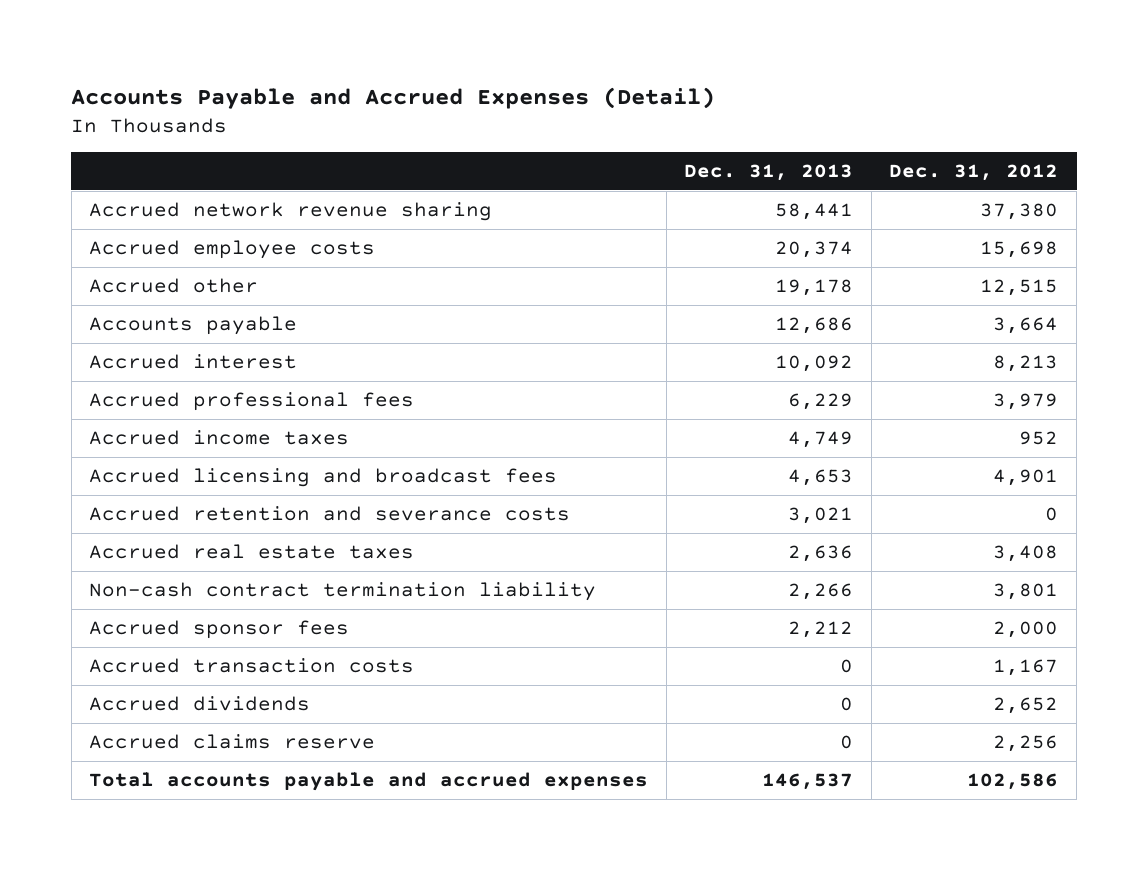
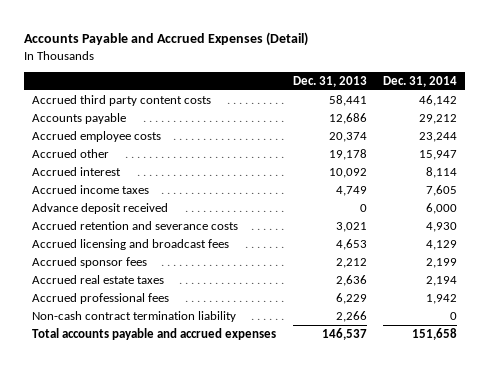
- | Dec. 31, 2013 | Dec. 31, 2012
+ | Dec. 31, 2013 | Dec. 31, 2014
- Accrued network revenue sharing | 58,441 | 37,380
+ Accrued third party content costs | 58,441 | 46,142
moved up: Accounts payable | 12,686 | 29,212
+ Advance deposit received | 0 | 6,000
moved down: Accrued licensing and broadcast fees | 4,653 | 4,129
moved up: Accrued sponsor fees | 2,212 | 2,199
moved down: Accrued professional fees | 6,229 | 1,942
- Accrued transaction costs | 0 | 1,167
- Accrued dividends | 0 | 2,652
- Accrued claims reserve | 0 | 2,256

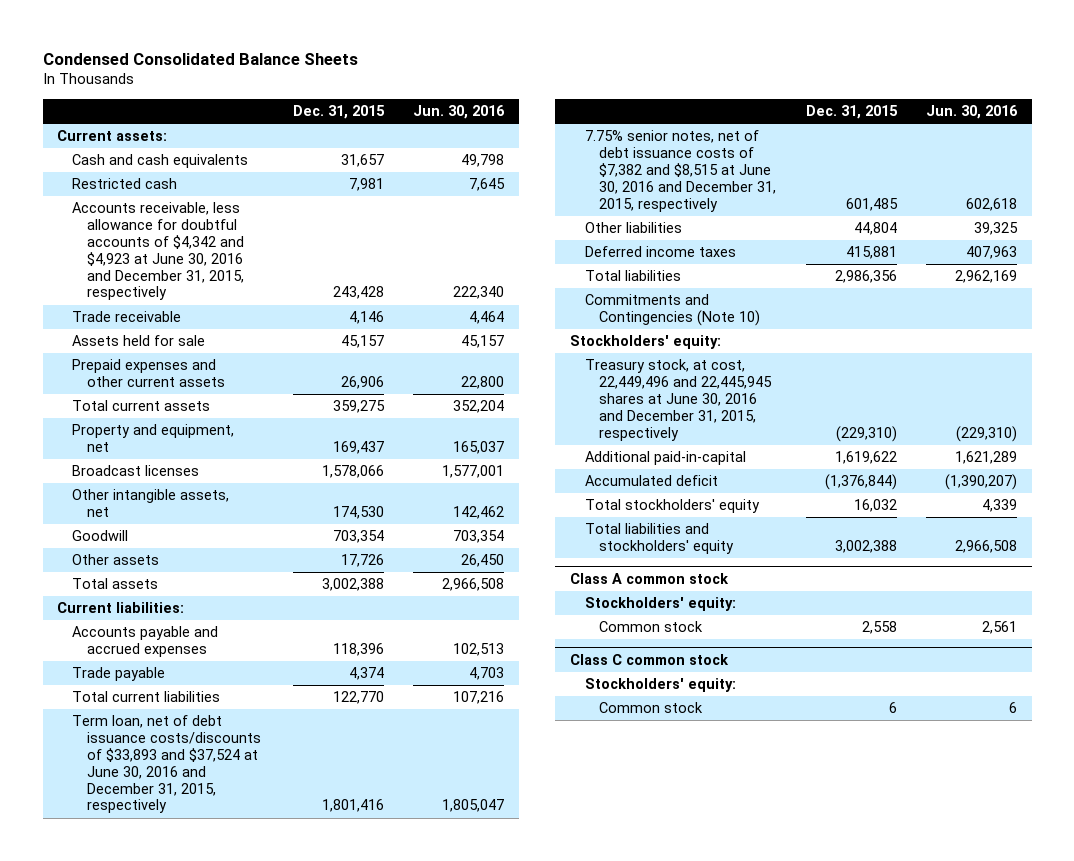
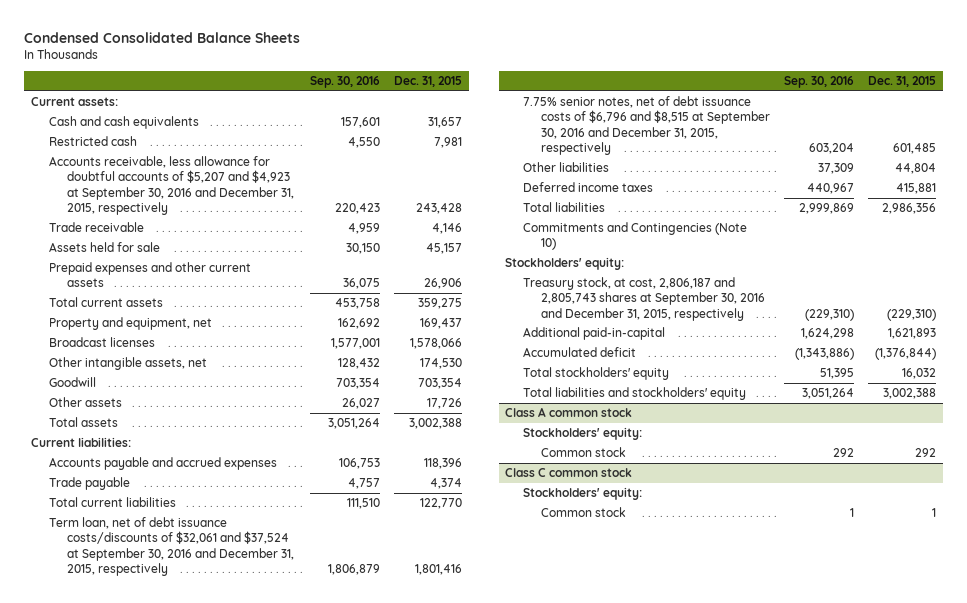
- | Dec. 31, 2015 | Jun. 30, 2016
+ | Sep. 30, 2016 | Dec. 31, 2015
- Accounts receivable, less allowance for doubtful accounts of $4,342 and $4,923 at June 30, 2016 and December 31, 2015, respectively | 243,428 | 222,340
+ Accounts receivable, less allowance for doubtful accounts of $5,207 and $4,923 at September 30, 2016 and December 31, 2015, respectively | 220,423 | 243,428
- Term loan, net of debt issuance costs/discounts of $33,893 and $37,524 at June 30, 2016 and December 31, 2015, respectively | 1,801,416 | 1,805,047
- 7.75% senior notes, net of debt issuance costs of $7,382 and $8,515 at June 30, 2016 and December 31, 2015, respectively | 601,485 | 602,618
+ Term loan, net of debt issuance costs/discounts of $32,061 and $37,524 at September 30, 2016 and December 31, 2015, respectively | 1,806,879 | 1,801,416
+ 7.75% senior notes, net of debt issuance costs of $6,796 and $8,515 at September 30, 2016 and December 31, 2015, respectively | 603,204 | 601,485
- Treasury stock, at cost, 22,449,496 and 22,445,945 shares at June 30, 2016 and December 31, 2015, respectively | (229,310) | (229,310)
- Additional paid-in-capital | 1,619,622 | 1,621,289
+ Treasury stock, at cost, 2,806,187 and 2,805,743 shares at September 30, 2016 and December 31, 2015, respectively | (229,310) | (229,310)
+ Additional paid-in-capital | 1,624,298 | 1,621,893
@ Class A common stock
- Common stock | 2,558 | 2,561
+ Common stock | 292 | 292
@ Class C common stock
- Common stock | 6 | 6
+ Common stock | 1 | 1

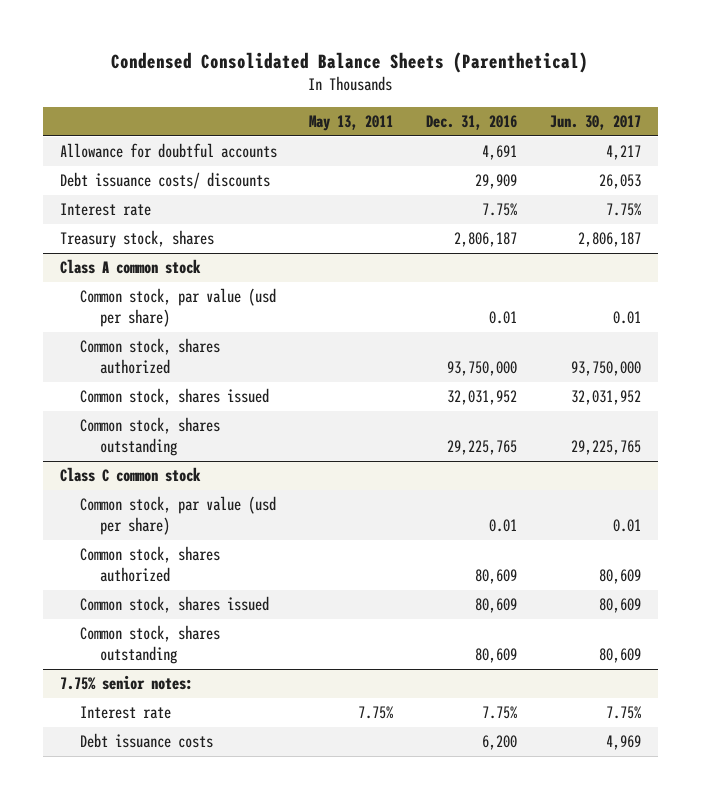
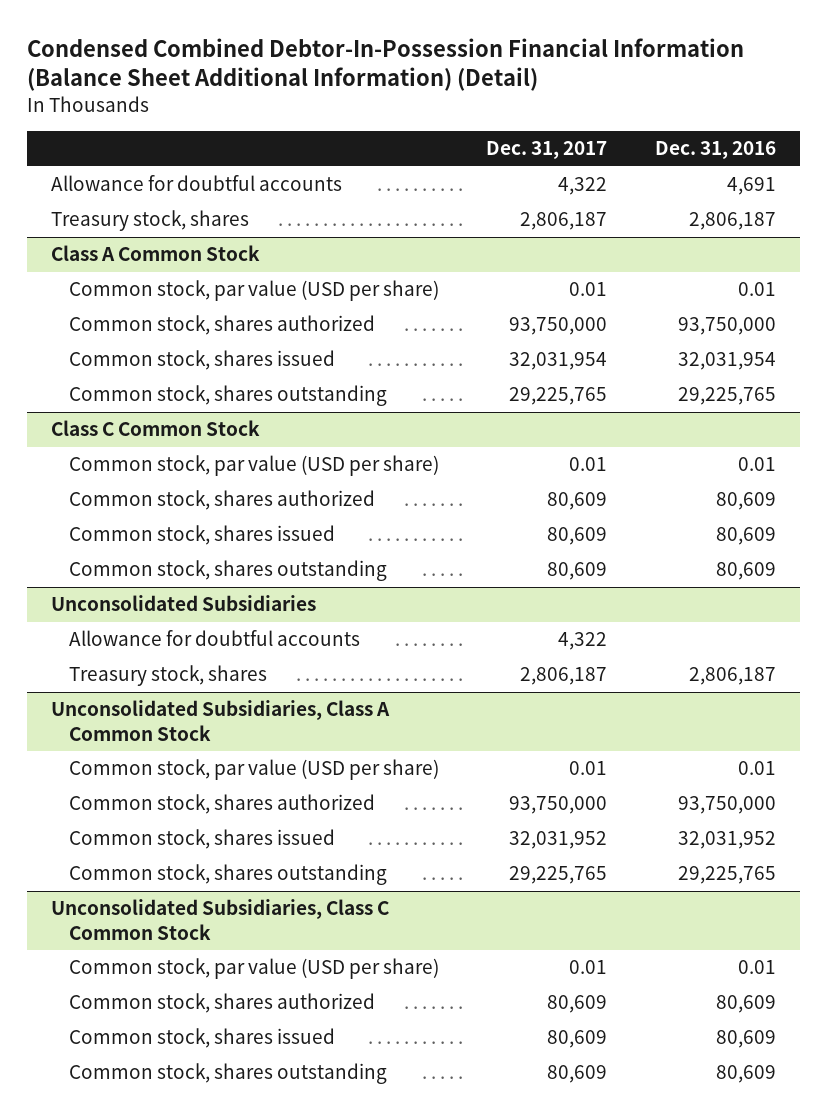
- Condensed Consolidated Balance Sheets (Parenthetical)
+ Condensed Combined Debtor-In-Possession Financial Information (Balance Sheet Additional Information) (Detail)
- | May 13, 2011 | Dec. 31, 2016 | Jun. 30, 2017
+ | Dec. 31, 2017 | Dec. 31, 2016
- Debt issuance costs/ discounts | | 29,909 | 26,053
- Interest rate | | 7.75% | 7.75%
- Class A common stock
- Common stock, par value (usd per share) | | 0.01 | 0.01
+ Class A Common Stock
+ Common stock, par value (USD per share) | 0.01 | 0.01
+ Common stock, shares issued | 32,031,954 | 32,031,954
+ Common stock, shares outstanding | 29,225,765 | 29,225,765
+ Class C Common Stock
+ Common stock, par value (USD per share) | 0.01 | 0.01
+ Common stock, shares authorized | 80,609 | 80,609
+ Common stock, shares issued | 80,609 | 80,609
+ Common stock, shares outstanding | 80,609 | 80,609
+ Unconsolidated Subsidiaries
+ Allowance for doubtful accounts | 4,322 |
+ Treasury stock, shares | 2,806,187 | 2,806,187
+ Unconsolidated Subsidiaries, Class A Common Stock
+ Common stock, par value (USD per share) | 0.01 | 0.01
+ Common stock, shares authorized | 93,750,000 | 93,750,000
- Class C common stock
- Common stock, par value (usd per share) | | 0.01 | 0.01
+ Unconsolidated Subsidiaries, Class C Common Stock
+ Common stock, par value (USD per share) | 0.01 | 0.01
- 7.75% senior notes:
- Interest rate | 7.75% | 7.75% | 7.75%
- Debt issuance costs | | 6,200 | 4,969

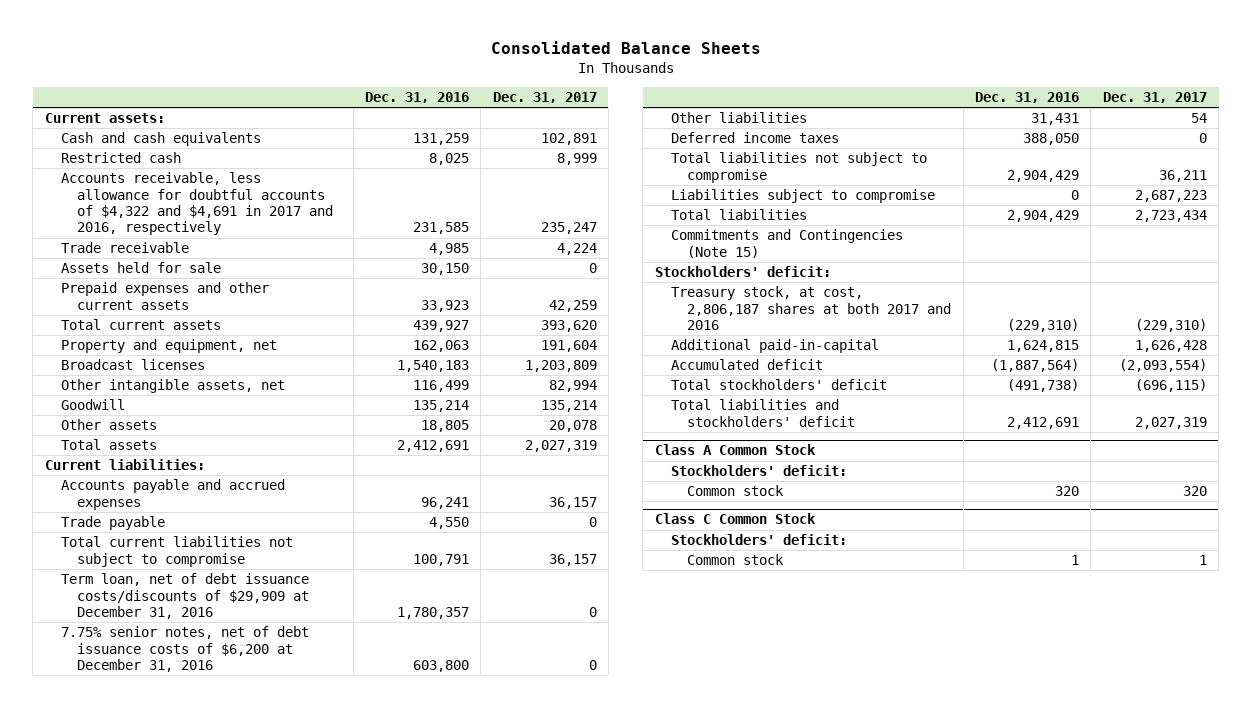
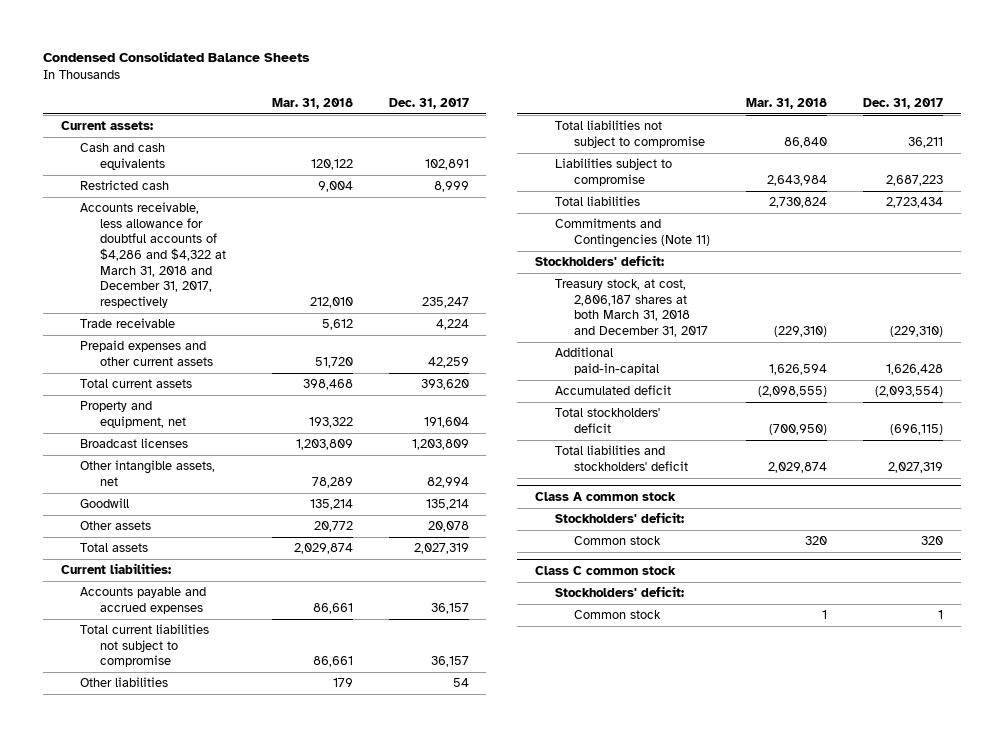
- Consolidated Balance Sheets
+ Condensed Consolidated Balance Sheets
- | Dec. 31, 2016 | Dec. 31, 2017
+ | Mar. 31, 2018 | Dec. 31, 2017
- Accounts receivable, less allowance for doubtful accounts of $4,322 and $4,691 in 2017 and 2016, respectively | 231,585 | 235,247
+ Accounts receivable, less allowance for doubtful accounts of $4,286 and $4,322 at March 31, 2018 and December 31, 2017, respectively | 212,010 | 235,247
- Assets held for sale | 30,150 | 0
- Trade payable | 4,550 | 0
- Term loan, net of debt issuance costs/discounts of $29,909 at December 31, 2016 | 1,780,357 | 0
- 7.75% senior notes, net of debt issuance costs of $6,200 at December 31, 2016 | 603,800 | 0
- Deferred income taxes | 388,050 | 0
- Commitments and Contingencies (Note 15)
+ Commitments and Contingencies (Note 11)
- Treasury stock, at cost, 2,806,187 shares at both 2017 and 2016 | (229,310) | (229,310)
+ Treasury stock, at cost, 2,806,187 shares at both March 31, 2018 and December 31, 2017 | (229,310) | (229,310)
- Class A Common Stock
+ Class A common stock
- Class C Common Stock
+ Class C common stock

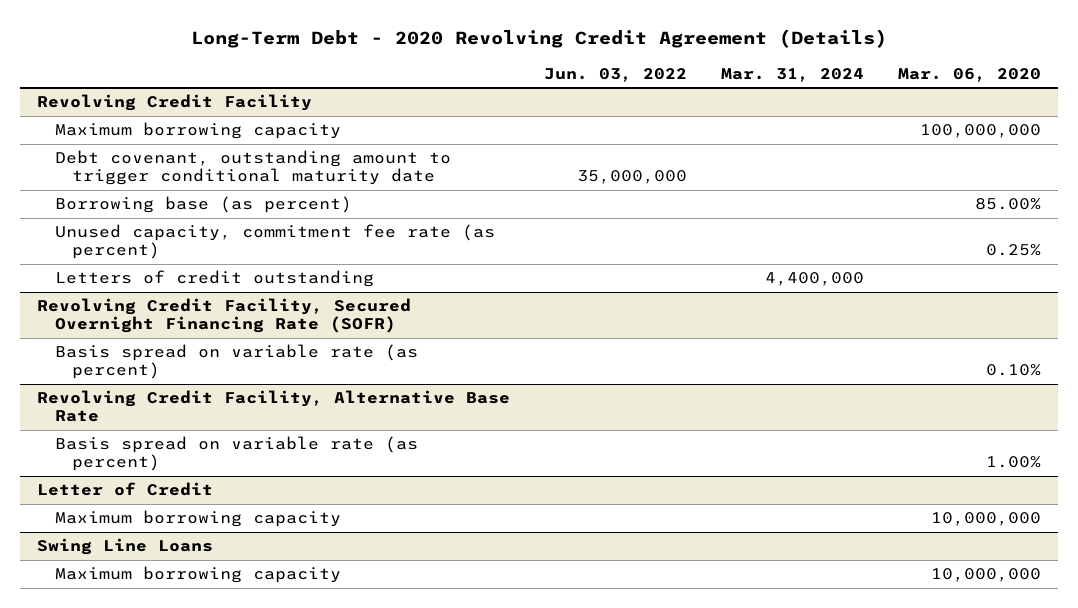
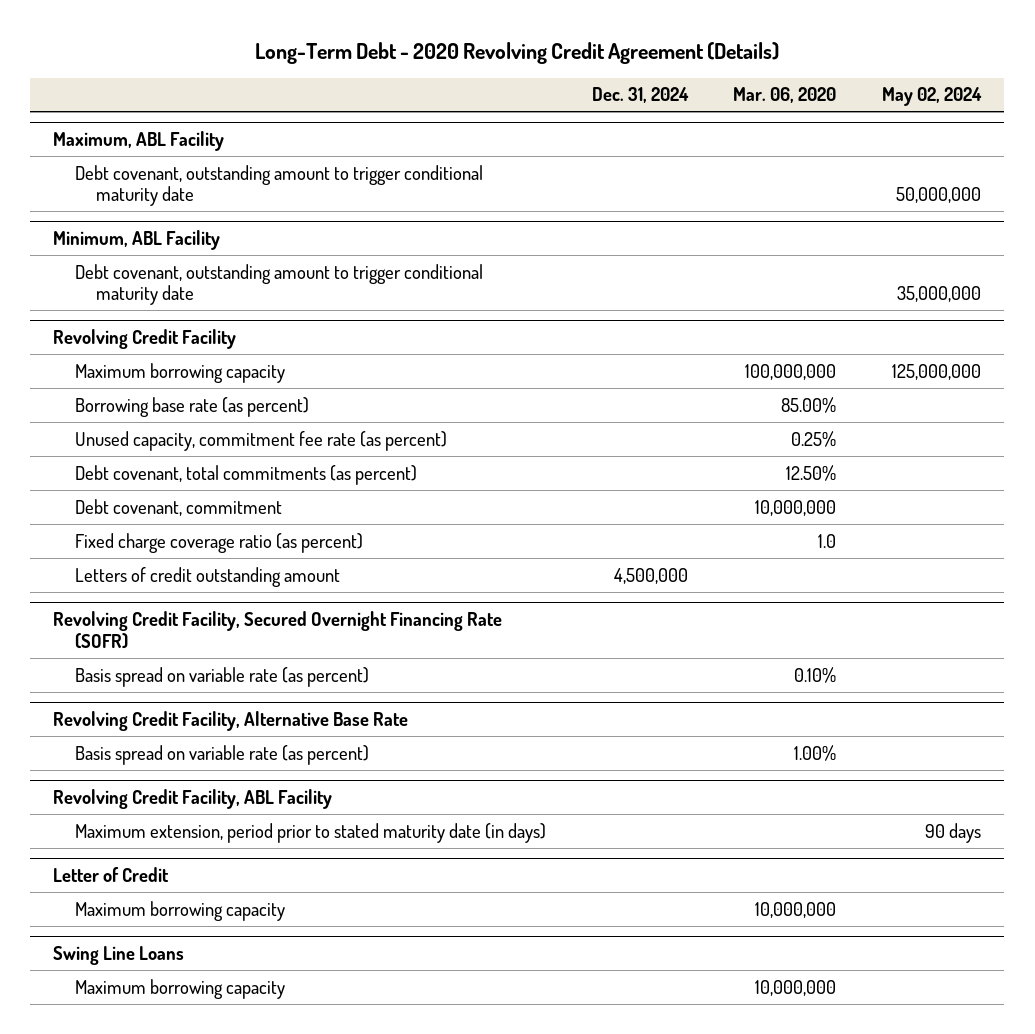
- | Jun. 03, 2022 | Mar. 31, 2024 | Mar. 06, 2020
+ | Dec. 31, 2024 | Mar. 06, 2020 | May 02, 2024
+ Maximum, ABL Facility
+ Debt covenant, outstanding amount to trigger conditional maturity date | | | 50,000,000
+ Minimum, ABL Facility
+ Debt covenant, outstanding amount to trigger conditional maturity date | | | 35,000,000
@ Revolving Credit Facility
- Debt covenant, outstanding amount to trigger conditional maturity date | 35,000,000 | |
- Borrowing base (as percent) | | | 85.00%
+ Borrowing base rate (as percent) | | 85.00% |
- Letters of credit outstanding | | 4,400,000 |
+ Debt covenant, total commitments (as percent) | | 12.50% |
+ Debt covenant, commitment | | 10,000,000 |
+ Fixed charge coverage ratio (as percent) | | 1.0 |
+ Letters of credit outstanding amount | 4,500,000 | |
+ Revolving Credit Facility, ABL Facility
+ Maximum extension, period prior to stated maturity date (in days) | | | 90 days

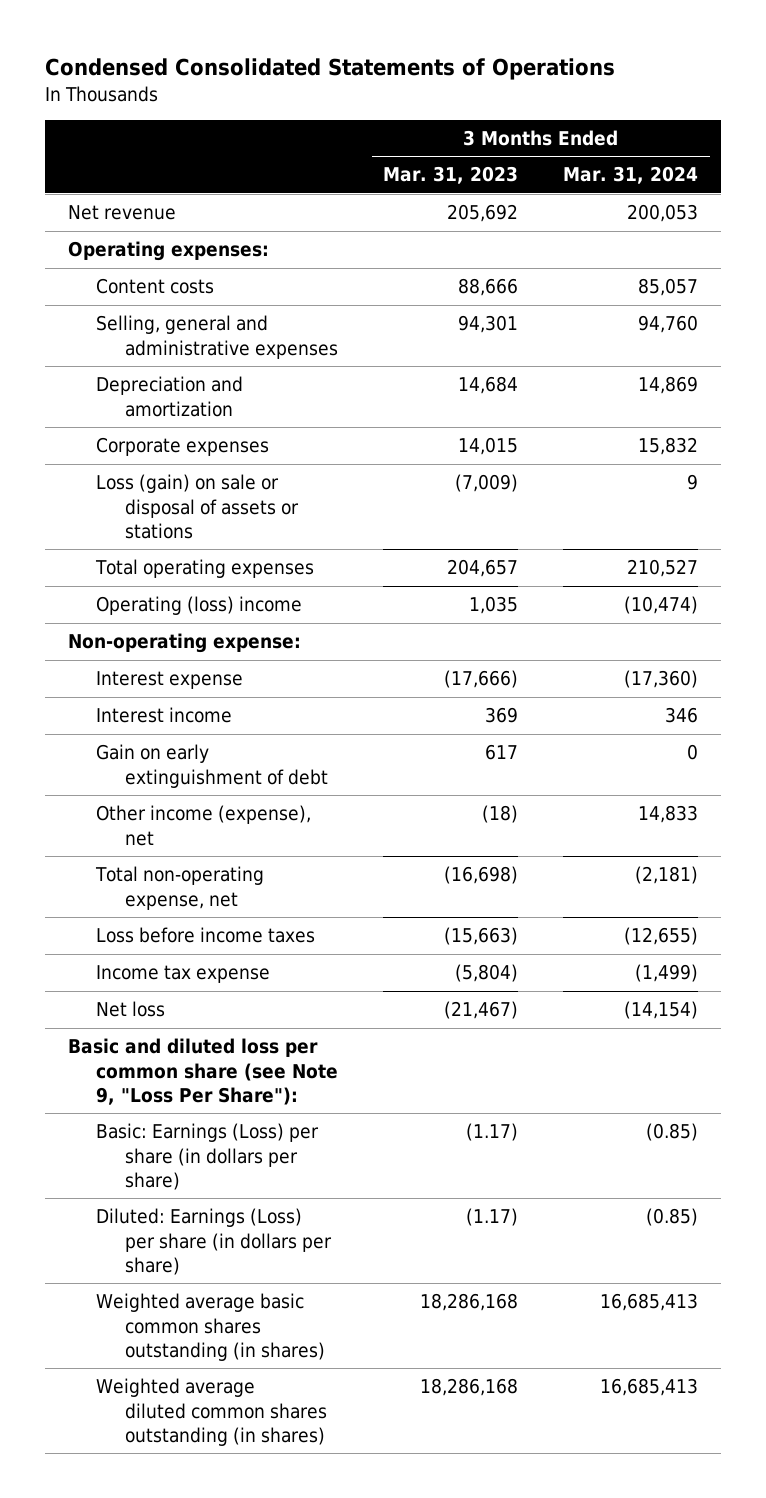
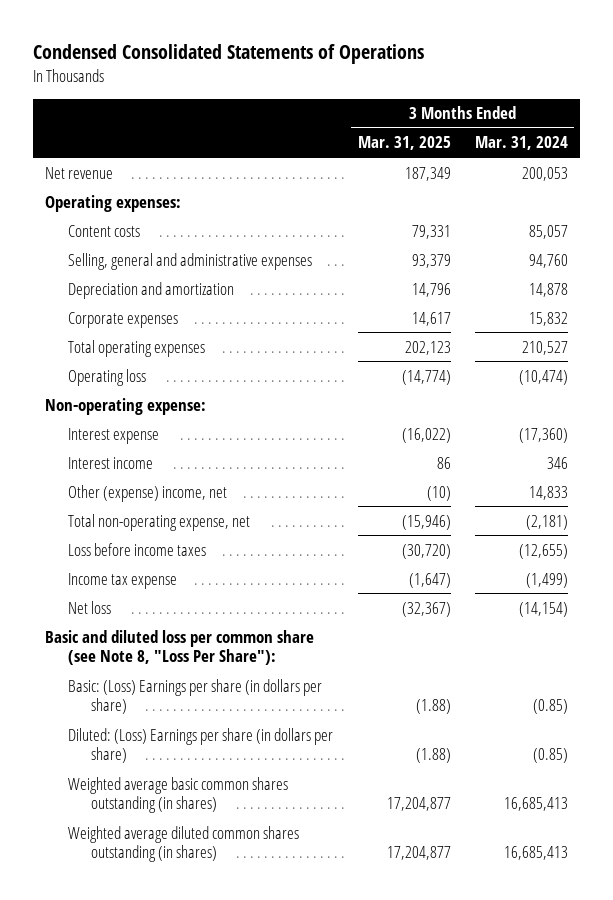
- | 3 Months Ended Mar. 31, 2023 | 3 Months Ended Mar. 31, 2024
+ | 3 Months Ended Mar. 31, 2025 | 3 Months Ended Mar. 31, 2024
- Depreciation and amortization | 14,684 | 14,869
+ Depreciation and amortization | 14,796 | 14,878
- Loss (gain) on sale or disposal of assets or stations | (7,009) | 9
- Operating (loss) income | 1,035 | (10,474)
+ Operating loss | (14,774) | (10,474)
- Gain on early extinguishment of debt | 617 | 0
- Other income (expense), net | (18) | 14,833
+ Other (expense) income, net | (10) | 14,833
- Basic and diluted loss per common share (see Note 9, "Loss Per Share"):
- Basic: Earnings (Loss) per share (in dollars per share) | (1.17) | (0.85)
- Diluted: Earnings (Loss) per share (in dollars per share) | (1.17) | (0.85)
+ Basic and diluted loss per common share (see Note 8, "Loss Per Share"):
+ Basic: (Loss) Earnings per share (in dollars per share) | (1.88) | (0.85)
+ Diluted: (Loss) Earnings per share (in dollars per share) | (1.88) | (0.85)

